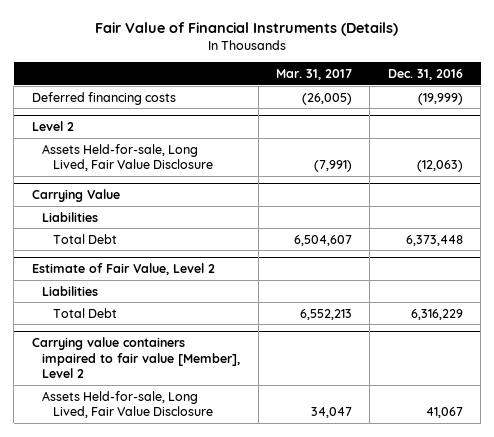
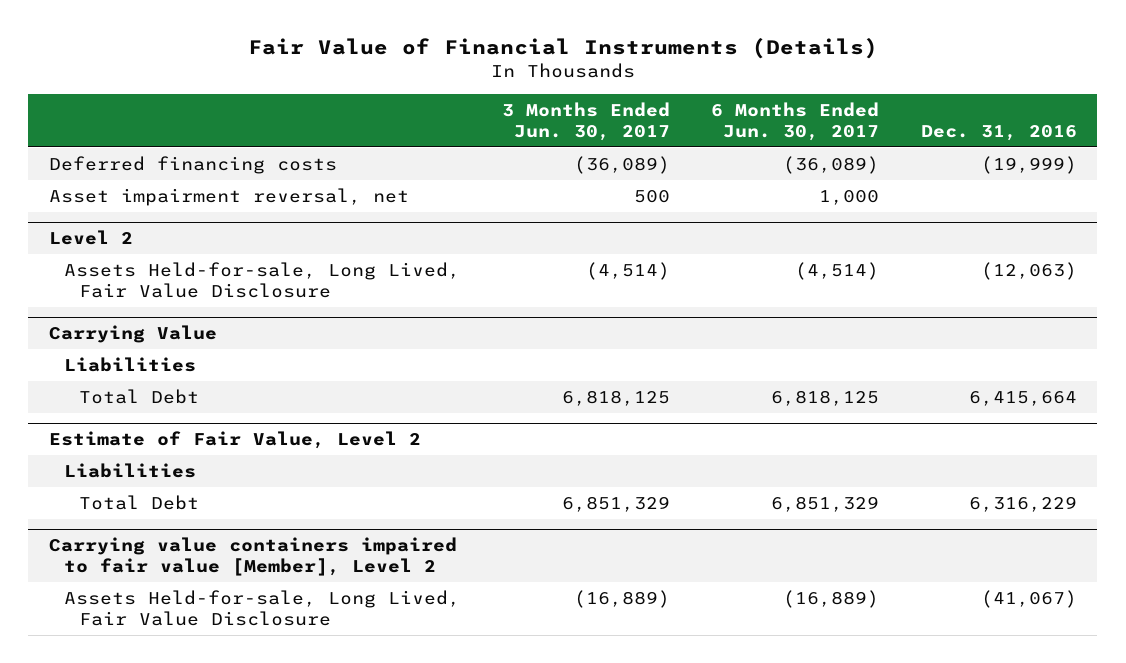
- | Mar. 31, 2017 | Dec. 31, 2016
+ | 3 Months Ended Jun. 30, 2017 | 6 Months Ended Jun. 30, 2017 | Dec. 31, 2016
+ Asset impairment reversal, net | 500 | 1,000 |
@ Carrying Value
- Total Debt | 6,504,607 | 6,373,448
+ Total Debt | 6,818,125 | 6,818,125 | 6,415,664
@ Carrying value containers impaired to fair value [Member], Level 2
- Assets Held-for-sale, Long Lived, Fair Value Disclosure | 34,047 | 41,067
+ Assets Held-for-sale, Long Lived, Fair Value Disclosure | (16,889) | (16,889) | (41,067)

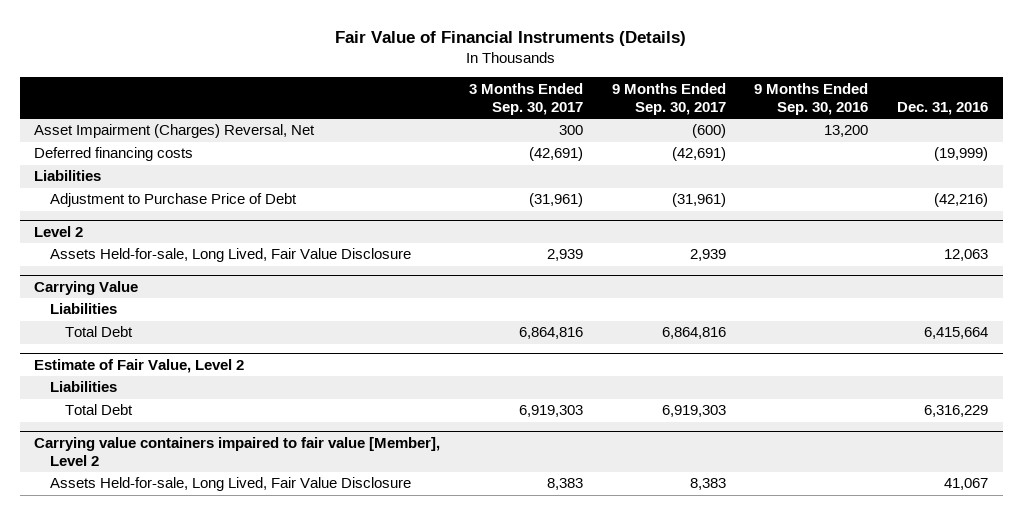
- | 3 Months Ended Jun. 30, 2017 | 6 Months Ended Jun. 30, 2017 | Dec. 31, 2016
+ | 3 Months Ended Sep. 30, 2017 | 9 Months Ended Sep. 30, 2017 | 9 Months Ended Sep. 30, 2016 | Dec. 31, 2016
+ Asset Impairment (Charges) Reversal, Net | 300 | (600) | 13,200 |
- Asset impairment reversal, net | 500 | 1,000 |
+ Liabilities
+ Adjustment to Purchase Price of Debt | (31,961) | (31,961) | | (42,216)
@ Level 2
- Assets Held-for-sale, Long Lived, Fair Value Disclosure | (4,514) | (4,514) | (12,063)
+ Assets Held-for-sale, Long Lived, Fair Value Disclosure | 2,939 | 2,939 | | 12,063
@ Carrying value containers impaired to fair value [Member], Level 2
- Assets Held-for-sale, Long Lived, Fair Value Disclosure | (16,889) | (16,889) | (41,067)
+ Assets Held-for-sale, Long Lived, Fair Value Disclosure | 8,383 | 8,383 | | 41,067

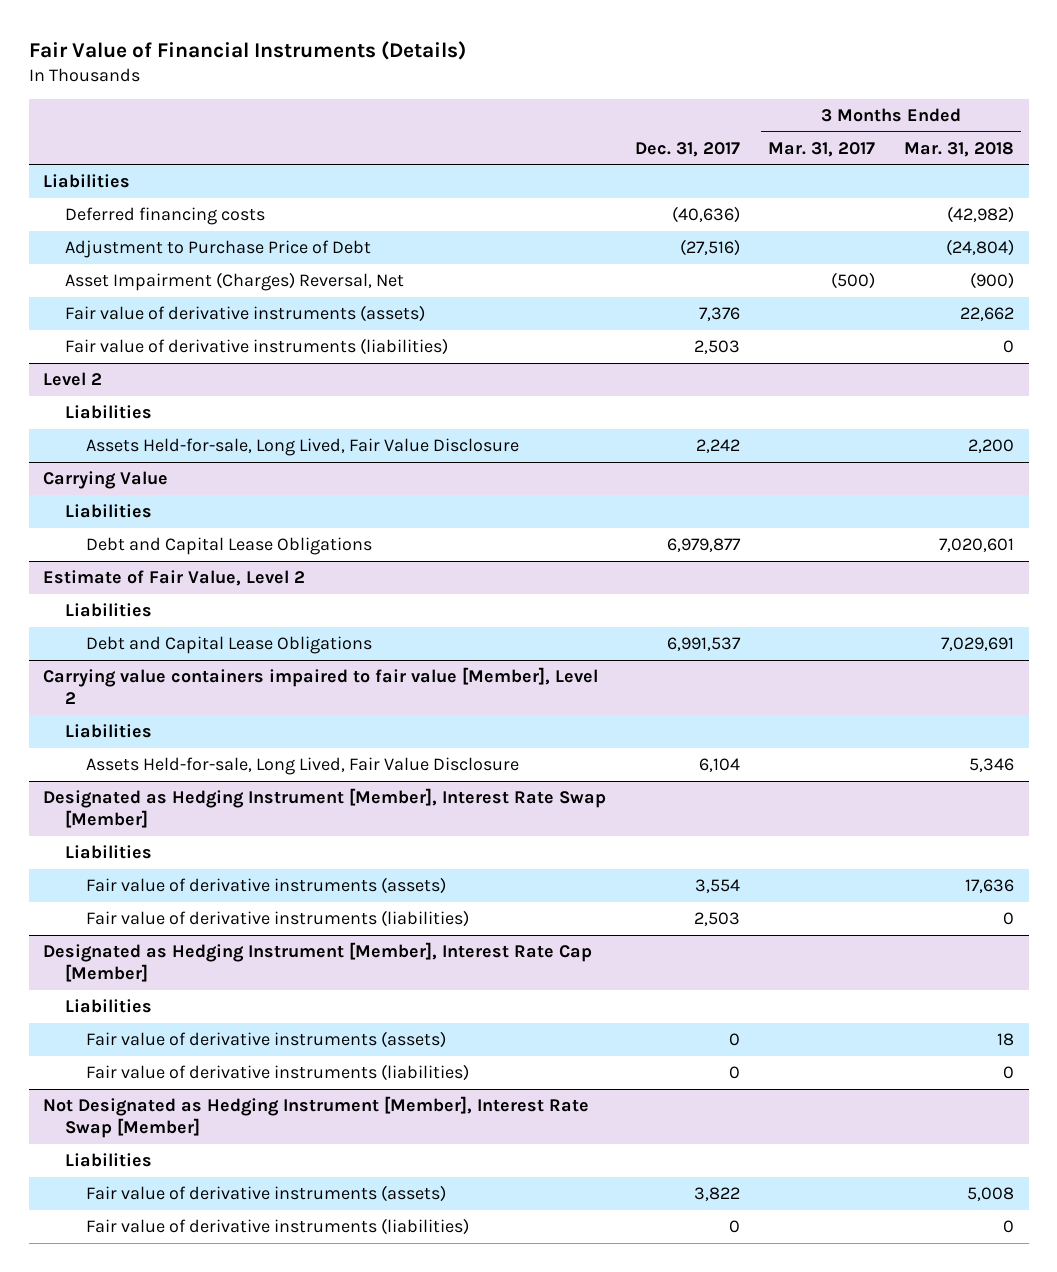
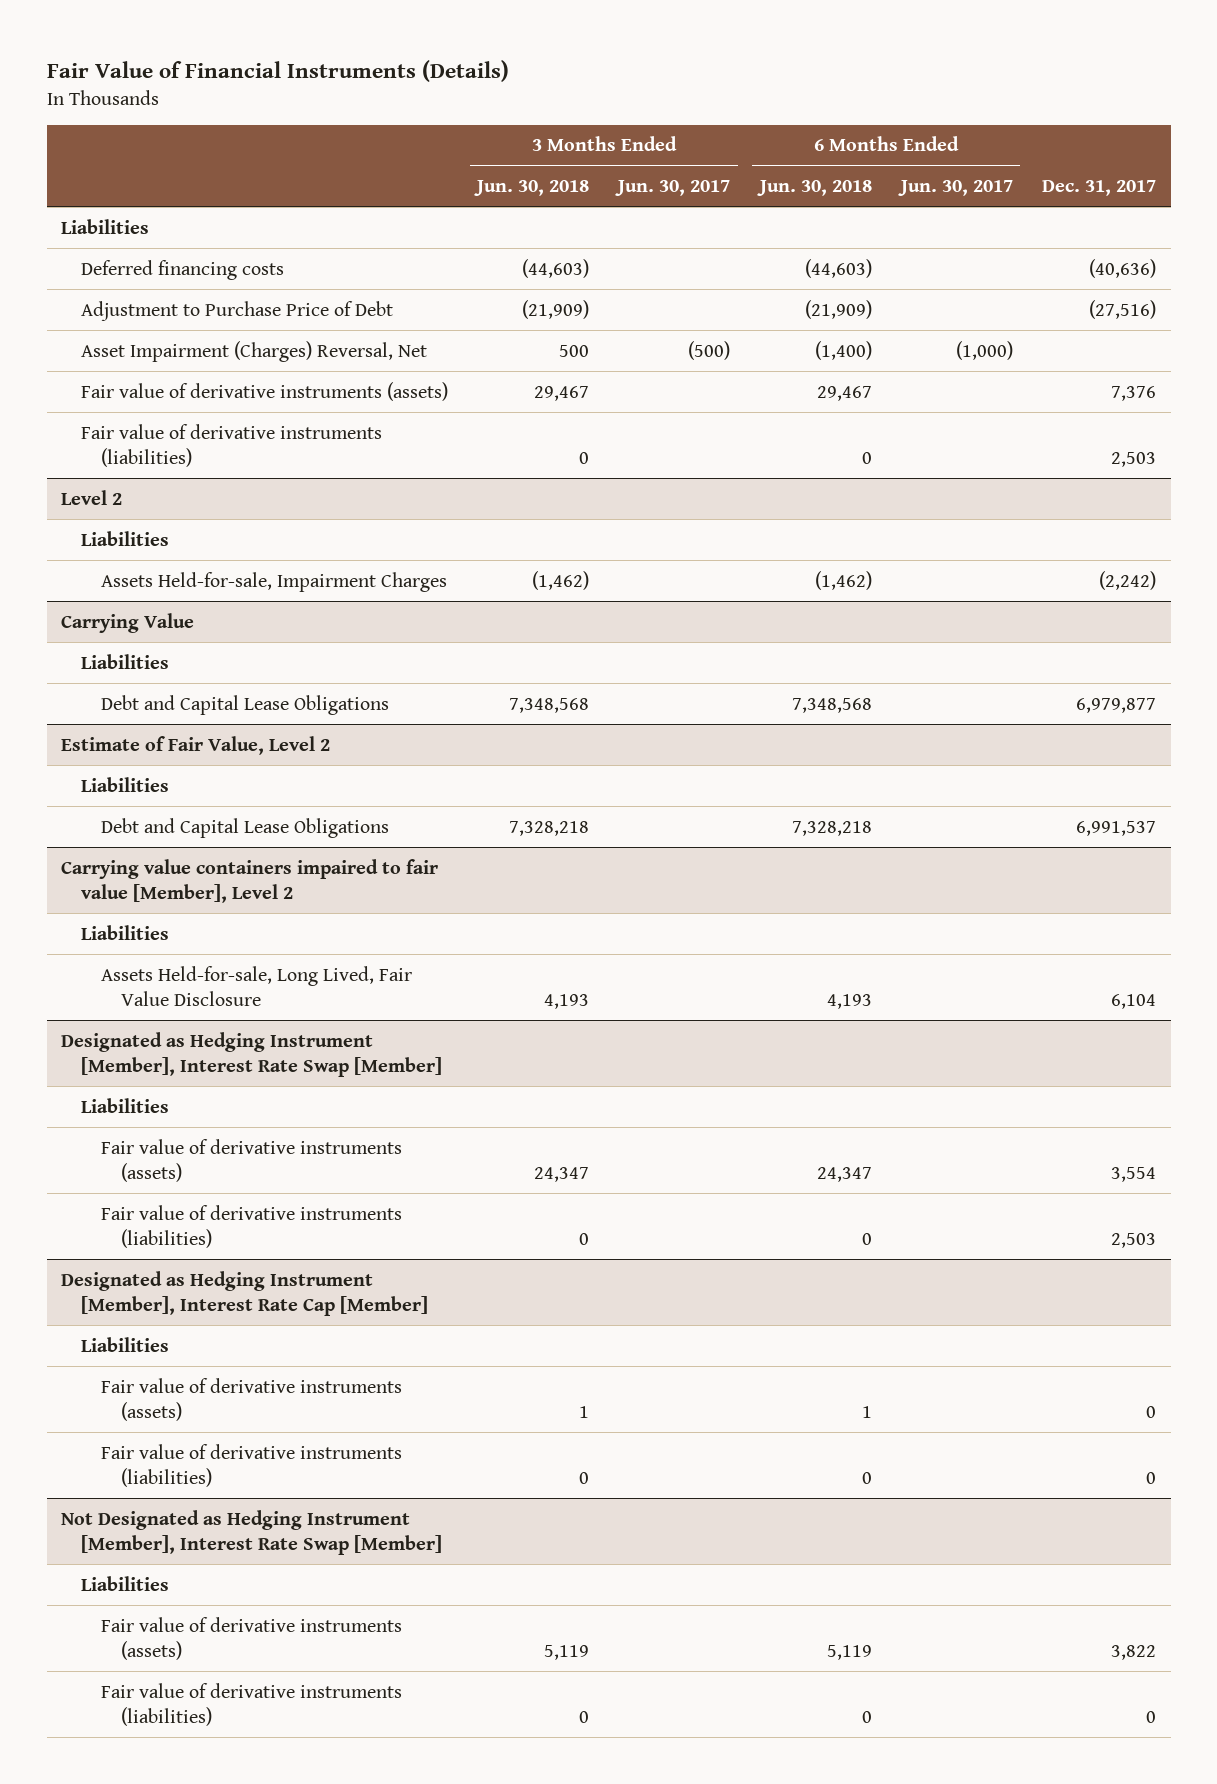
- | Dec. 31, 2017 | 3 Months Ended Mar. 31, 2017 | 3 Months Ended Mar. 31, 2018
+ | 3 Months Ended Jun. 30, 2018 | 3 Months Ended Jun. 30, 2017 | 6 Months Ended Jun. 30, 2018 | 6 Months Ended Jun. 30, 2017 | Dec. 31, 2017
@ Level 2
- Assets Held-for-sale, Long Lived, Fair Value Disclosure | 2,242 | | 2,200
+ Assets Held-for-sale, Impairment Charges | (1,462) | | (1,462) | | (2,242)

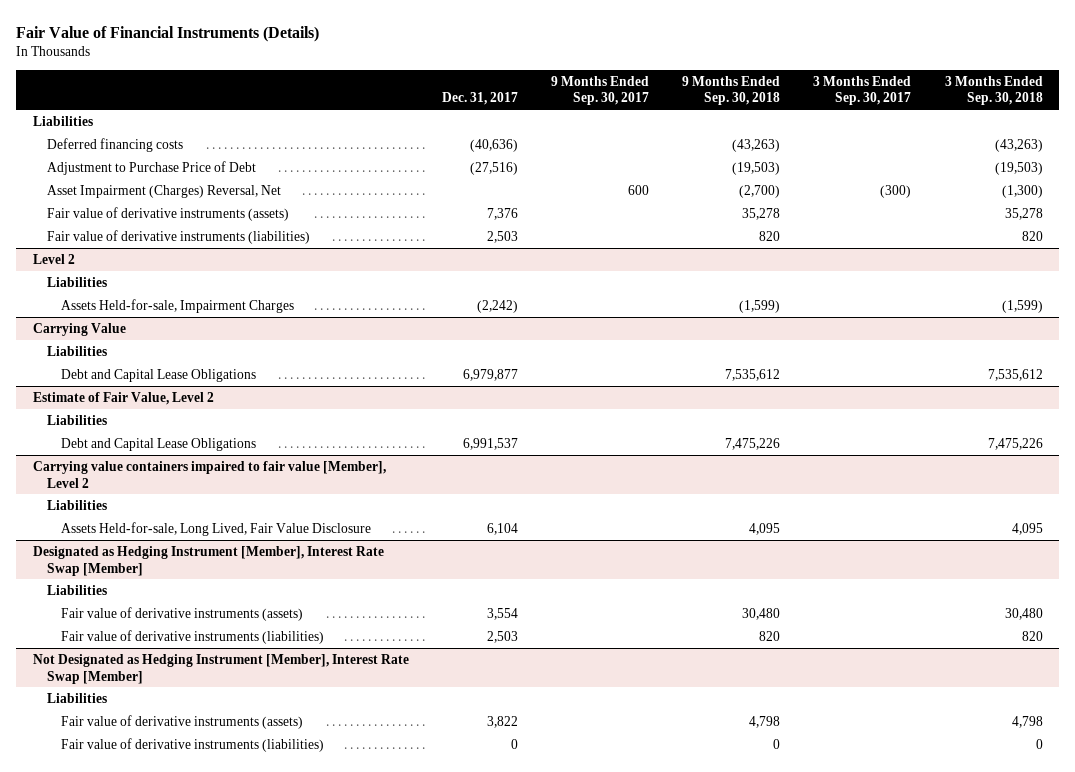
- | 3 Months Ended Jun. 30, 2018 | 3 Months Ended Jun. 30, 2017 | 6 Months Ended Jun. 30, 2018 | 6 Months Ended Jun. 30, 2017 | Dec. 31, 2017
+ | Dec. 31, 2017 | 9 Months Ended Sep. 30, 2017 | 9 Months Ended Sep. 30, 2018 | 3 Months Ended Sep. 30, 2017 | 3 Months Ended Sep. 30, 2018
- Designated as Hedging Instrument [Member], Interest Rate Cap [Member]
- Liabilities
- Fair value of derivative instruments (assets) | 1 | | 1 | | 0
- Fair value of derivative instruments (liabilities) | 0 | | 0 | | 0

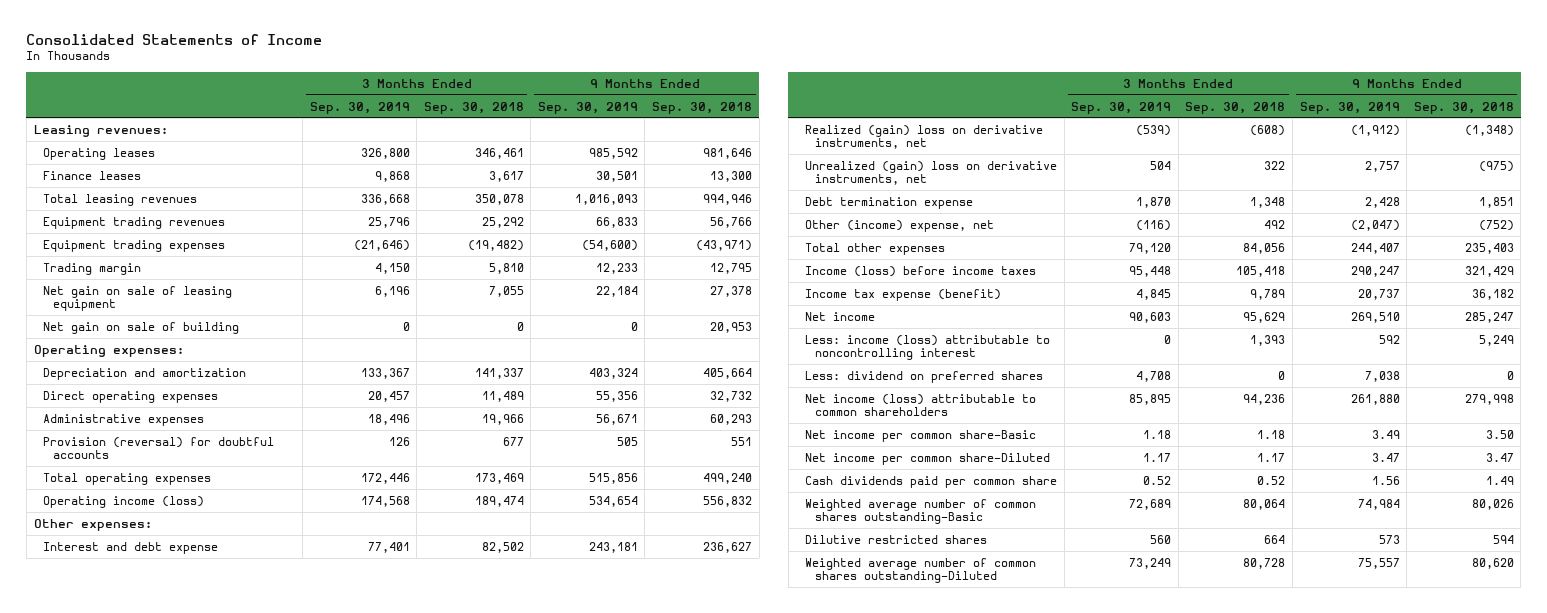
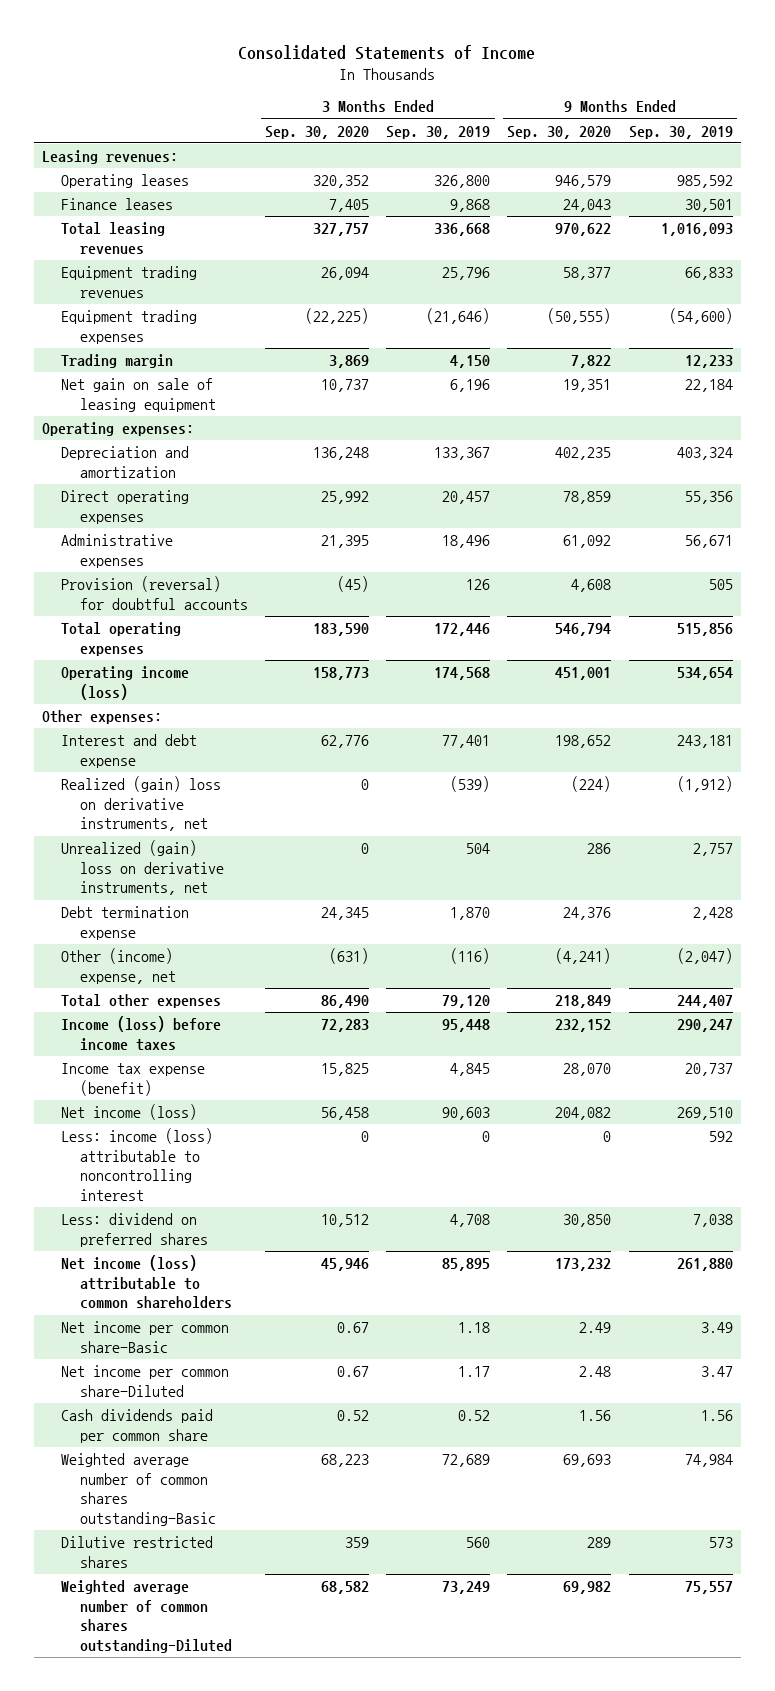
- | 3 Months Ended Sep. 30, 2019 | 3 Months Ended Sep. 30, 2018 | 9 Months Ended Sep. 30, 2019 | 9 Months Ended Sep. 30, 2018
+ | 3 Months Ended Sep. 30, 2020 | 3 Months Ended Sep. 30, 2019 | 9 Months Ended Sep. 30, 2020 | 9 Months Ended Sep. 30, 2019
- Net gain on sale of building | 0 | 0 | 0 | 20,953
- Net income | 90,603 | 95,629 | 269,510 | 285,247
+ Net income (loss) | 56,458 | 90,603 | 204,082 | 269,510

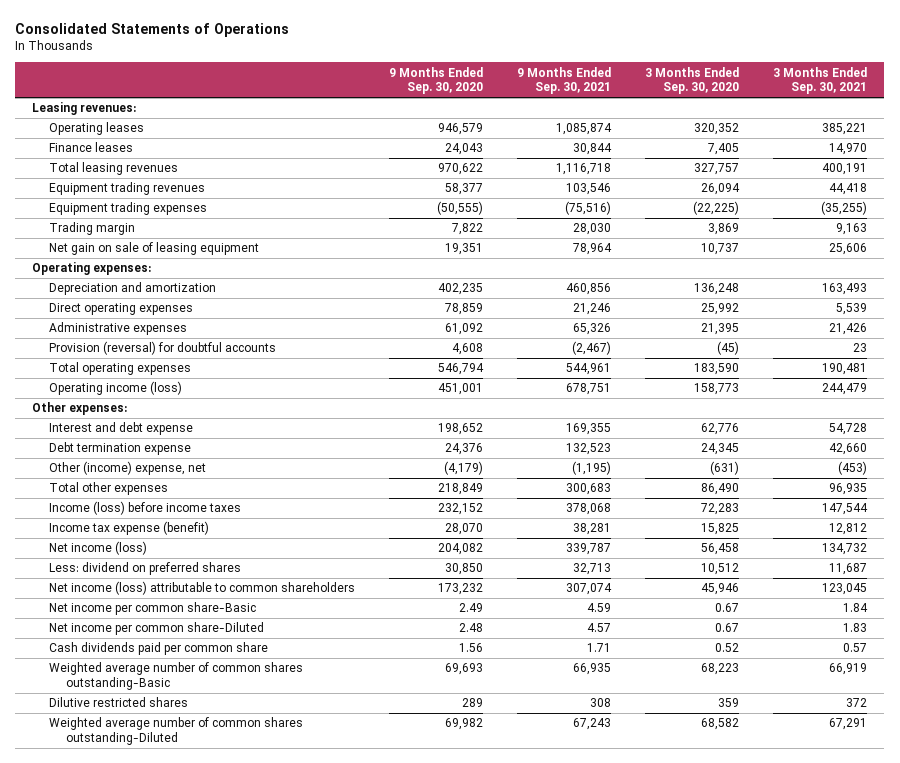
- Consolidated Statements of Income
+ Consolidated Statements of Operations
- | 3 Months Ended Sep. 30, 2020 | 3 Months Ended Sep. 30, 2019 | 9 Months Ended Sep. 30, 2020 | 9 Months Ended Sep. 30, 2019
+ | 9 Months Ended Sep. 30, 2020 | 9 Months Ended Sep. 30, 2021 | 3 Months Ended Sep. 30, 2020 | 3 Months Ended Sep. 30, 2021
- Realized (gain) loss on derivative instruments, net | 0 | (539) | (224) | (1,912)
- Unrealized (gain) loss on derivative instruments, net | 0 | 504 | 286 | 2,757
- Other (income) expense, net | (631) | (116) | (4,241) | (2,047)
+ Other (income) expense, net | (4,179) | (1,195) | (631) | (453)
- Less: income (loss) attributable to noncontrolling interest | 0 | 0 | 0 | 592

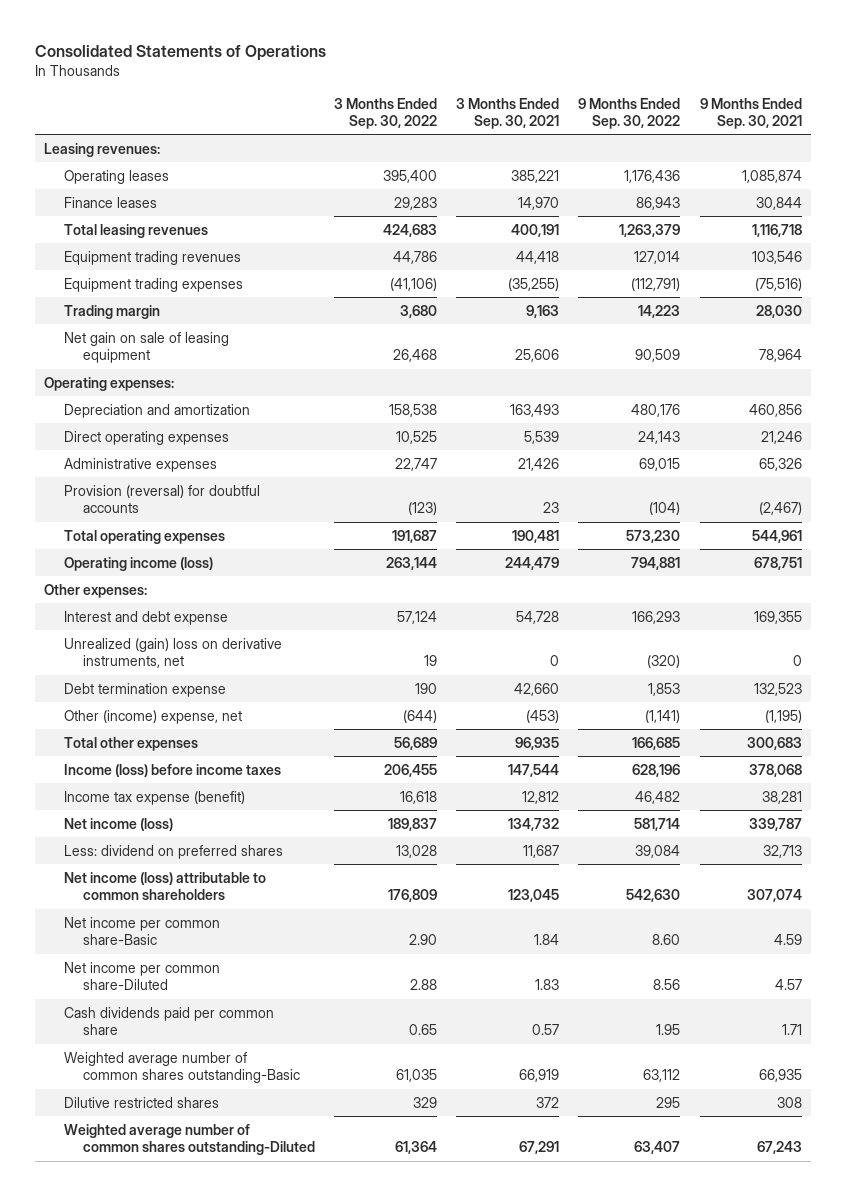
- | 9 Months Ended Sep. 30, 2020 | 9 Months Ended Sep. 30, 2021 | 3 Months Ended Sep. 30, 2020 | 3 Months Ended Sep. 30, 2021
+ | 3 Months Ended Sep. 30, 2022 | 3 Months Ended Sep. 30, 2021 | 9 Months Ended Sep. 30, 2022 | 9 Months Ended Sep. 30, 2021
+ Unrealized (gain) loss on derivative instruments, net | 19 | 0 | (320) | 0

